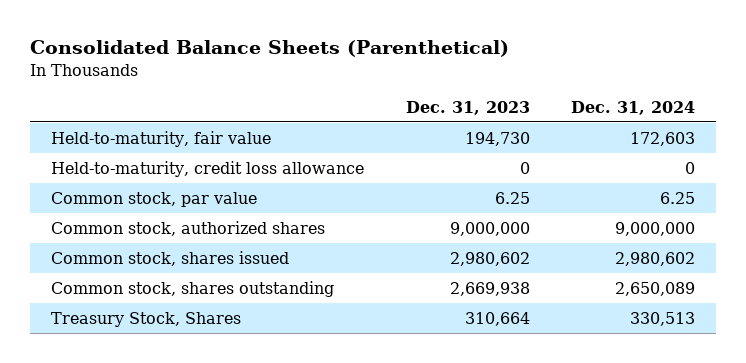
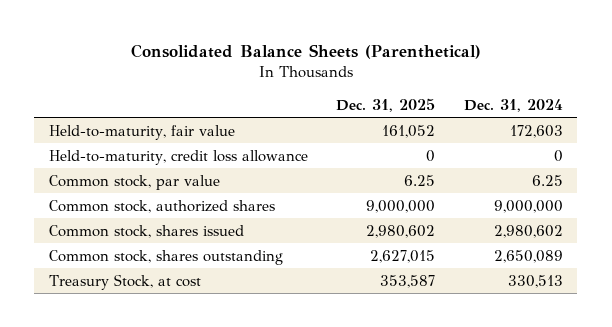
- | Dec. 31, 2023 | Dec. 31, 2024
+ | Dec. 31, 2025 | Dec. 31, 2024
- Treasury Stock, Shares | 310,664 | 330,513
+ Treasury Stock, at cost | 353,587 | 330,513

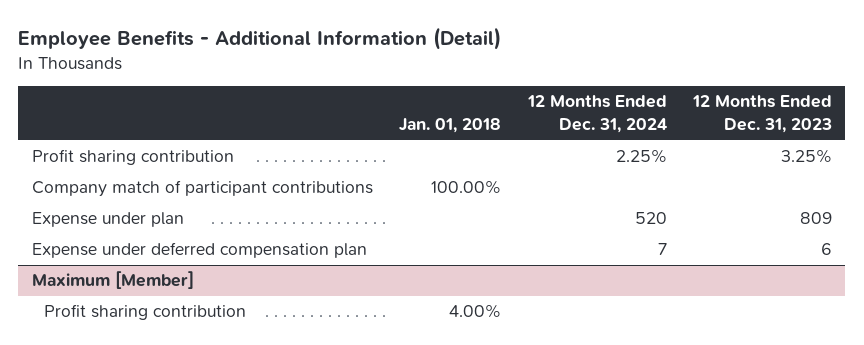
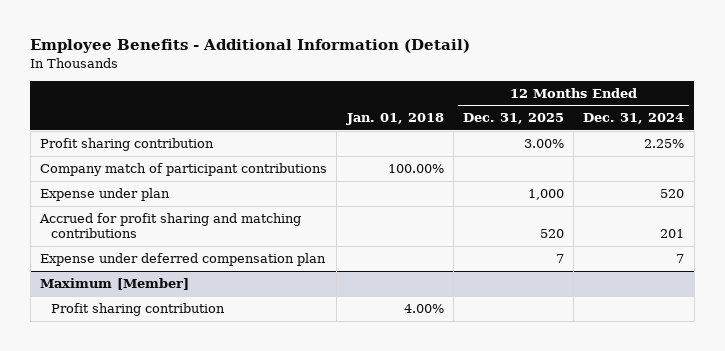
- | Jan. 01, 2018 | 12 Months Ended Dec. 31, 2024 | 12 Months Ended Dec. 31, 2023
+ | Jan. 01, 2018 | 12 Months Ended Dec. 31, 2025 | 12 Months Ended Dec. 31, 2024
+ Accrued for profit sharing and matching contributions | | 520 | 201

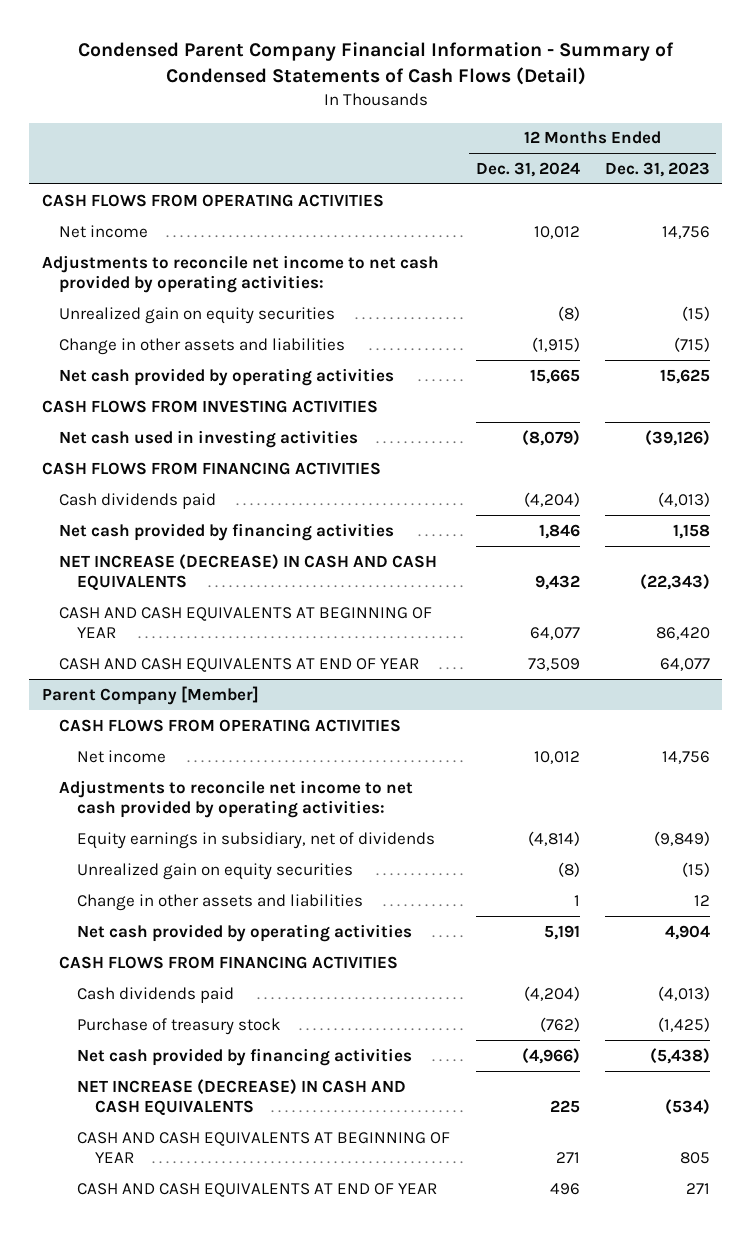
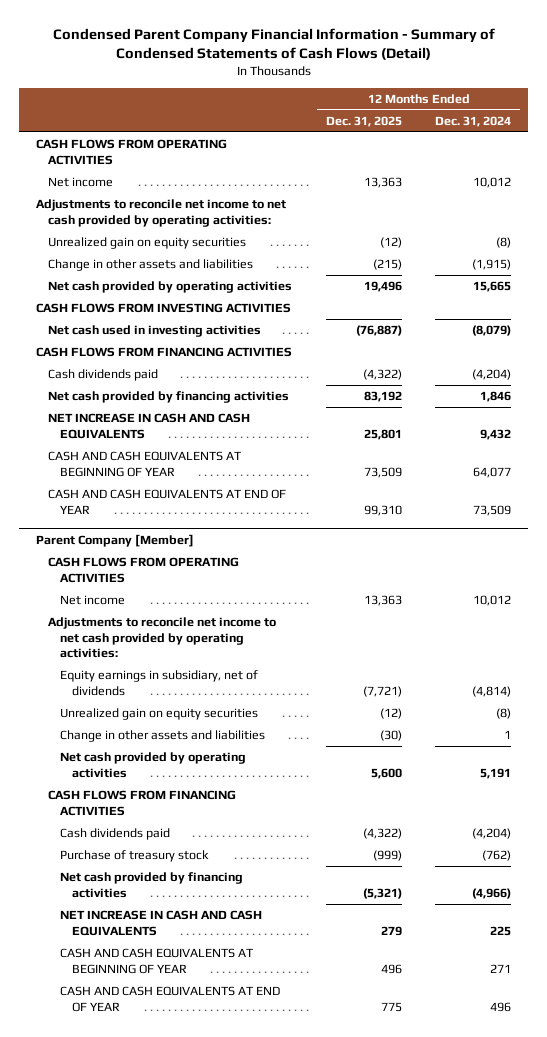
- | 12 Months Ended Dec. 31, 2024 | 12 Months Ended Dec. 31, 2023
+ | 12 Months Ended Dec. 31, 2025 | 12 Months Ended Dec. 31, 2024
- NET INCREASE (DECREASE) IN CASH AND CASH EQUIVALENTS | 9,432 | (22,343)
+ NET INCREASE IN CASH AND CASH EQUIVALENTS | 25,801 | 9,432
@ Parent Company [Member]
- NET INCREASE (DECREASE) IN CASH AND CASH EQUIVALENTS | 225 | (534)
+ NET INCREASE IN CASH AND CASH EQUIVALENTS | 279 | 225

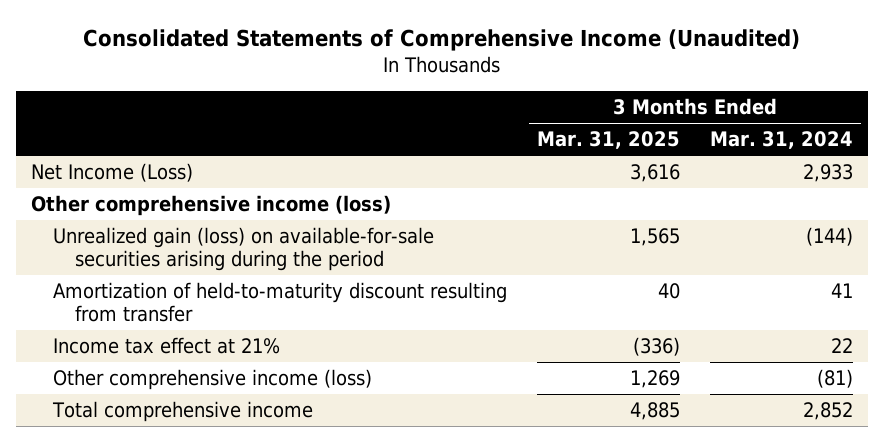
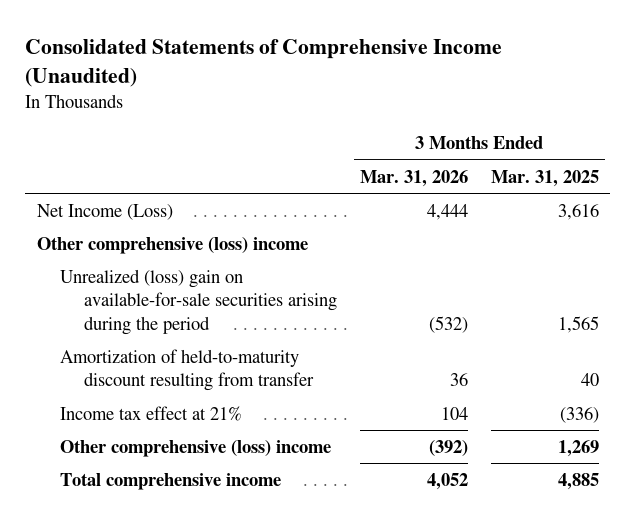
- | 3 Months Ended Mar. 31, 2025 | 3 Months Ended Mar. 31, 2024
+ | 3 Months Ended Mar. 31, 2026 | 3 Months Ended Mar. 31, 2025
- Other comprehensive income (loss)
- Unrealized gain (loss) on available-for-sale securities arising during the period | 1,565 | (144)
+ Other comprehensive (loss) income
+ Unrealized (loss) gain on available-for-sale securities arising during the period | (532) | 1,565
- Other comprehensive income (loss) | 1,269 | (81)
+ Other comprehensive (loss) income | (392) | 1,269

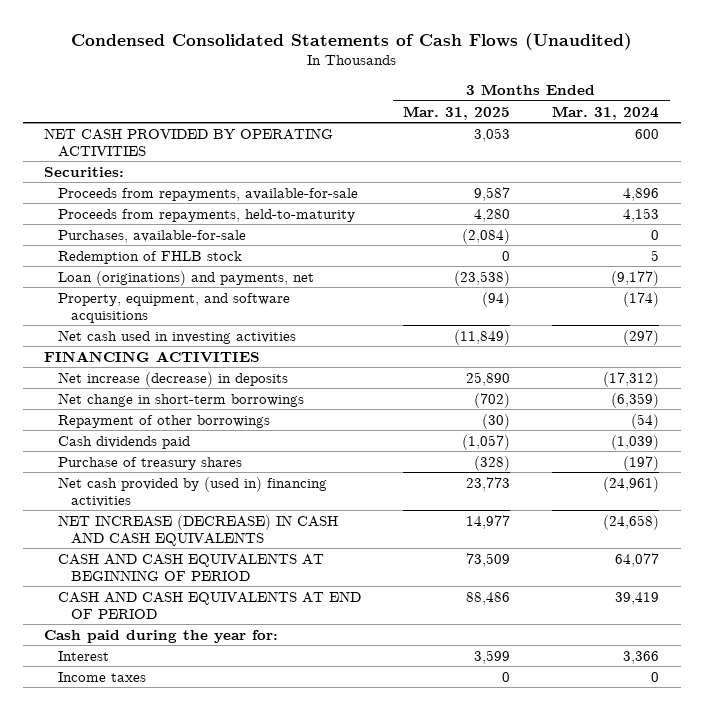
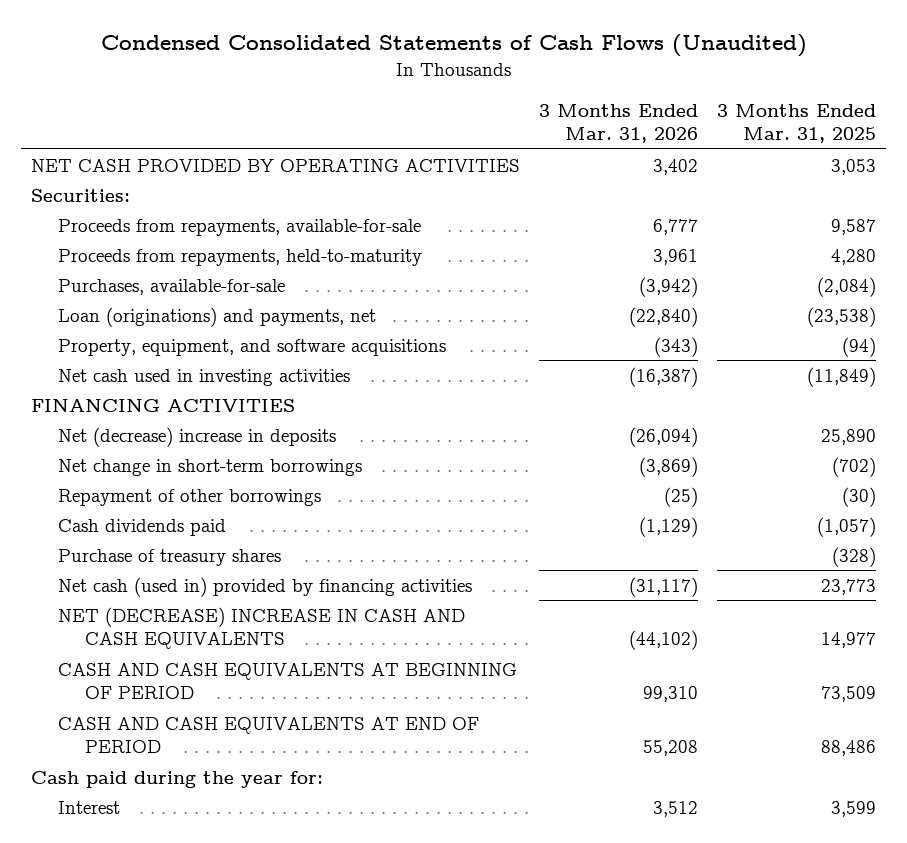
- | 3 Months Ended Mar. 31, 2025 | 3 Months Ended Mar. 31, 2024
+ | 3 Months Ended Mar. 31, 2026 | 3 Months Ended Mar. 31, 2025
- Redemption of FHLB stock | 0 | 5
- Net increase (decrease) in deposits | 25,890 | (17,312)
+ Net (decrease) increase in deposits | (26,094) | 25,890
- Net cash provided by (used in) financing activities | 23,773 | (24,961)
- NET INCREASE (DECREASE) IN CASH AND CASH EQUIVALENTS | 14,977 | (24,658)
+ Net cash (used in) provided by financing activities | (31,117) | 23,773
+ NET (DECREASE) INCREASE IN CASH AND CASH EQUIVALENTS | (44,102) | 14,977
- Income taxes | 0 | 0

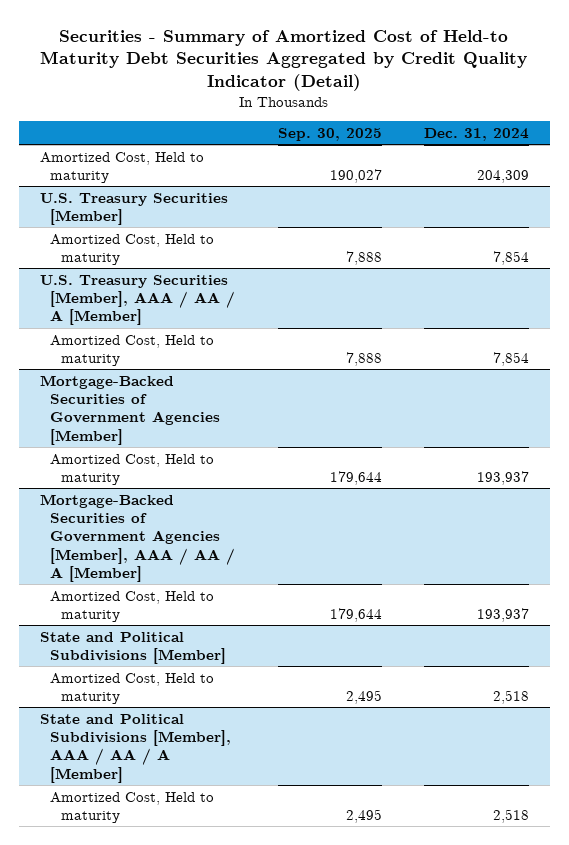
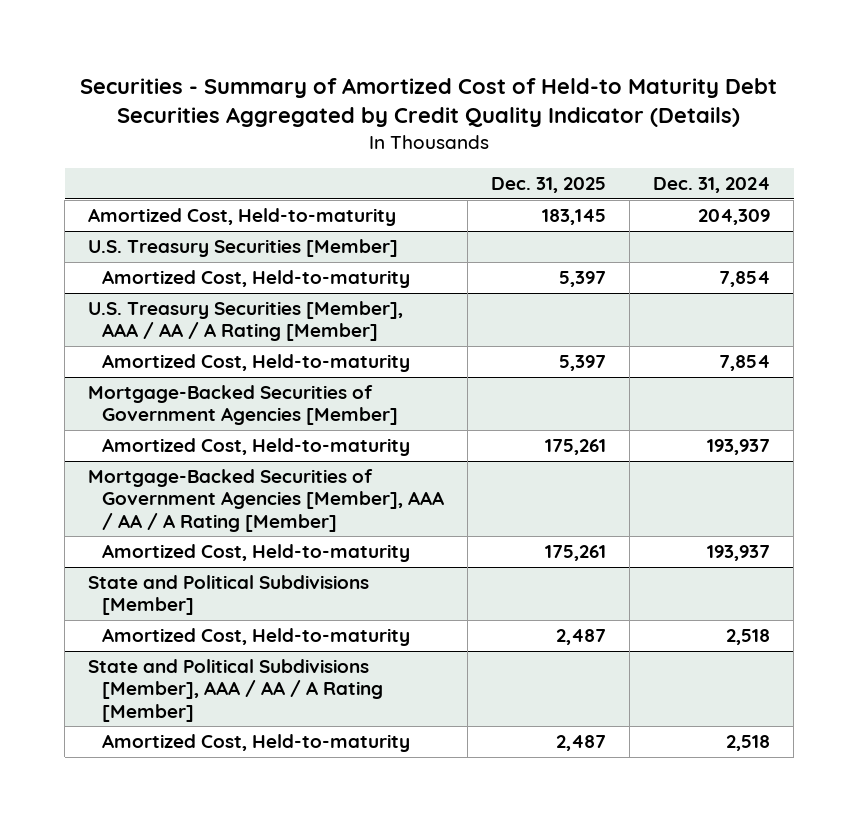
- Securities - Summary of Amortized Cost of Held-to Maturity Debt Securities Aggregated by Credit Quality Indicator (Detail)
+ Securities - Summary of Amortized Cost of Held-to Maturity Debt Securities Aggregated by Credit Quality Indicator (Details)
- | Sep. 30, 2025 | Dec. 31, 2024
+ | Dec. 31, 2025 | Dec. 31, 2024
- Amortized Cost, Held to maturity | 190,027 | 204,309
+ Amortized Cost, Held-to-maturity | 183,145 | 204,309
@ U.S. Treasury Securities [Member]
- Amortized Cost, Held to maturity | 7,888 | 7,854
- U.S. Treasury Securities [Member], AAA / AA / A [Member]
- Amortized Cost, Held to maturity | 7,888 | 7,854
@ U.S. Treasury Securities [Member]
+ Amortized Cost, Held-to-maturity | 5,397 | 7,854
+ U.S. Treasury Securities [Member], AAA / AA / A Rating [Member]
+ Amortized Cost, Held-to-maturity | 5,397 | 7,854
@ Mortgage-Backed Securities of Government Agencies [Member]
- Amortized Cost, Held to maturity | 179,644 | 193,937
- Mortgage-Backed Securities of Government Agencies [Member], AAA / AA / A [Member]
- Amortized Cost, Held to maturity | 179,644 | 193,937
@ Mortgage-Backed Securities of Government Agencies [Member]
+ Amortized Cost, Held-to-maturity | 175,261 | 193,937
+ Mortgage-Backed Securities of Government Agencies [Member], AAA / AA / A Rating [Member]
+ Amortized Cost, Held-to-maturity | 175,261 | 193,937
@ State and Political Subdivisions [Member]
- Amortized Cost, Held to maturity | 2,495 | 2,518
- State and Political Subdivisions [Member], AAA / AA / A [Member]
- Amortized Cost, Held to maturity | 2,495 | 2,518
@ State and Political Subdivisions [Member]
+ Amortized Cost, Held-to-maturity | 2,487 | 2,518
+ State and Political Subdivisions [Member], AAA / AA / A Rating [Member]
+ Amortized Cost, Held-to-maturity | 2,487 | 2,518

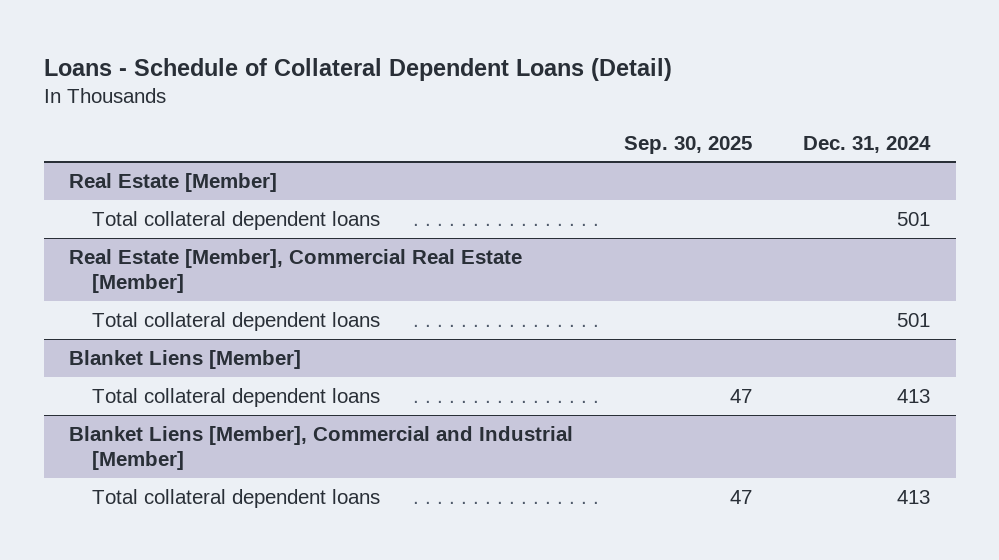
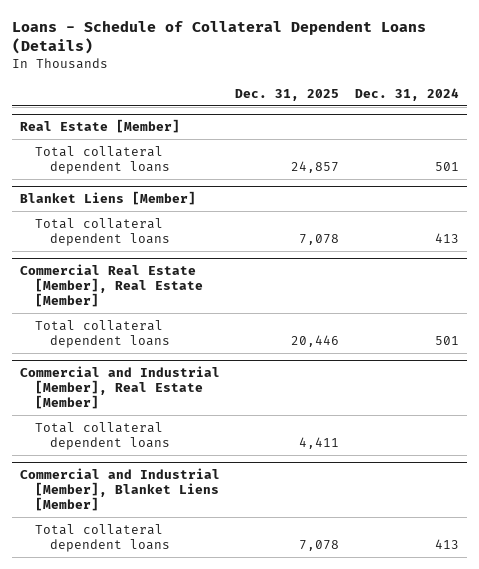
- Loans - Schedule of Collateral Dependent Loans (Detail)
+ Loans - Schedule of Collateral Dependent Loans (Details)
- | Sep. 30, 2025 | Dec. 31, 2024
+ | Dec. 31, 2025 | Dec. 31, 2024
- Real Estate [Member], Commercial Real Estate [Member]
- Total collateral dependent loans | | 501
- Blanket Liens [Member], Commercial and Industrial [Member]
+ Commercial Real Estate [Member], Real Estate [Member]
+ Total collateral dependent loans | 20,446 | 501
+ Commercial and Industrial [Member], Real Estate [Member]
+ Total collateral dependent loans | 4,411 |
+ Commercial and Industrial [Member], Blanket Liens [Member]

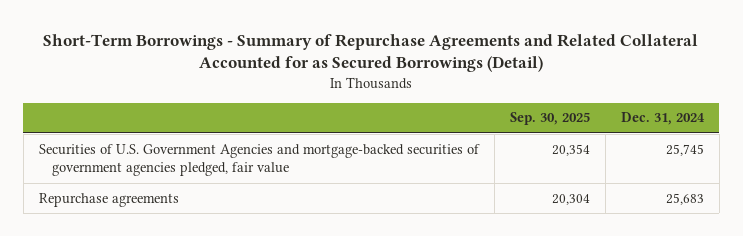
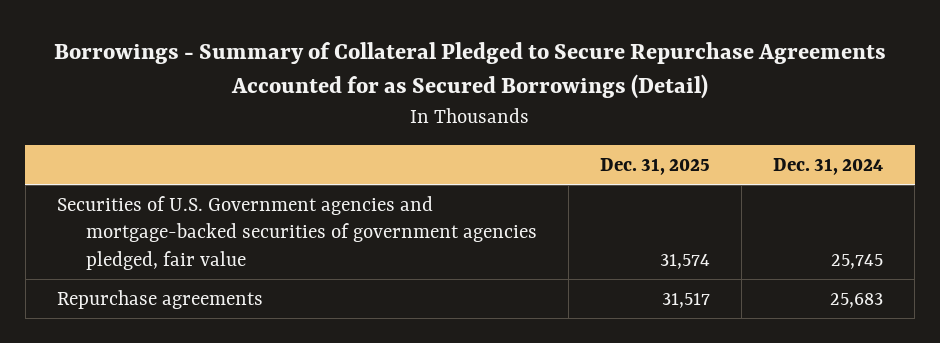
- Short-Term Borrowings - Summary of Repurchase Agreements and Related Collateral Accounted for as Secured Borrowings (Detail)
+ Borrowings - Summary of Collateral Pledged to Secure Repurchase Agreements Accounted for as Secured Borrowings (Detail)
- | Sep. 30, 2025 | Dec. 31, 2024
+ | Dec. 31, 2025 | Dec. 31, 2024
- Securities of U.S. Government Agencies and mortgage-backed securities of government agencies pledged, fair value | 20,354 | 25,745
+ Securities of U.S. Government agencies and mortgage-backed securities of government agencies pledged, fair value | 31,574 | 25,745

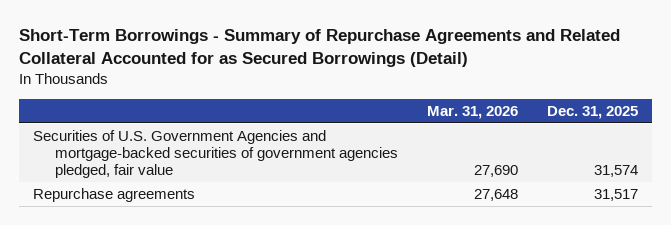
- Borrowings - Summary of Collateral Pledged to Secure Repurchase Agreements Accounted for as Secured Borrowings (Detail)
+ Short-Term Borrowings - Summary of Repurchase Agreements and Related Collateral Accounted for as Secured Borrowings (Detail)
- | Dec. 31, 2025 | Dec. 31, 2024
+ | Mar. 31, 2026 | Dec. 31, 2025
- Securities of U.S. Government agencies and mortgage-backed securities of government agencies pledged, fair value | 31,574 | 25,745
+ Securities of U.S. Government Agencies and mortgage-backed securities of government agencies pledged, fair value | 27,690 | 31,574

